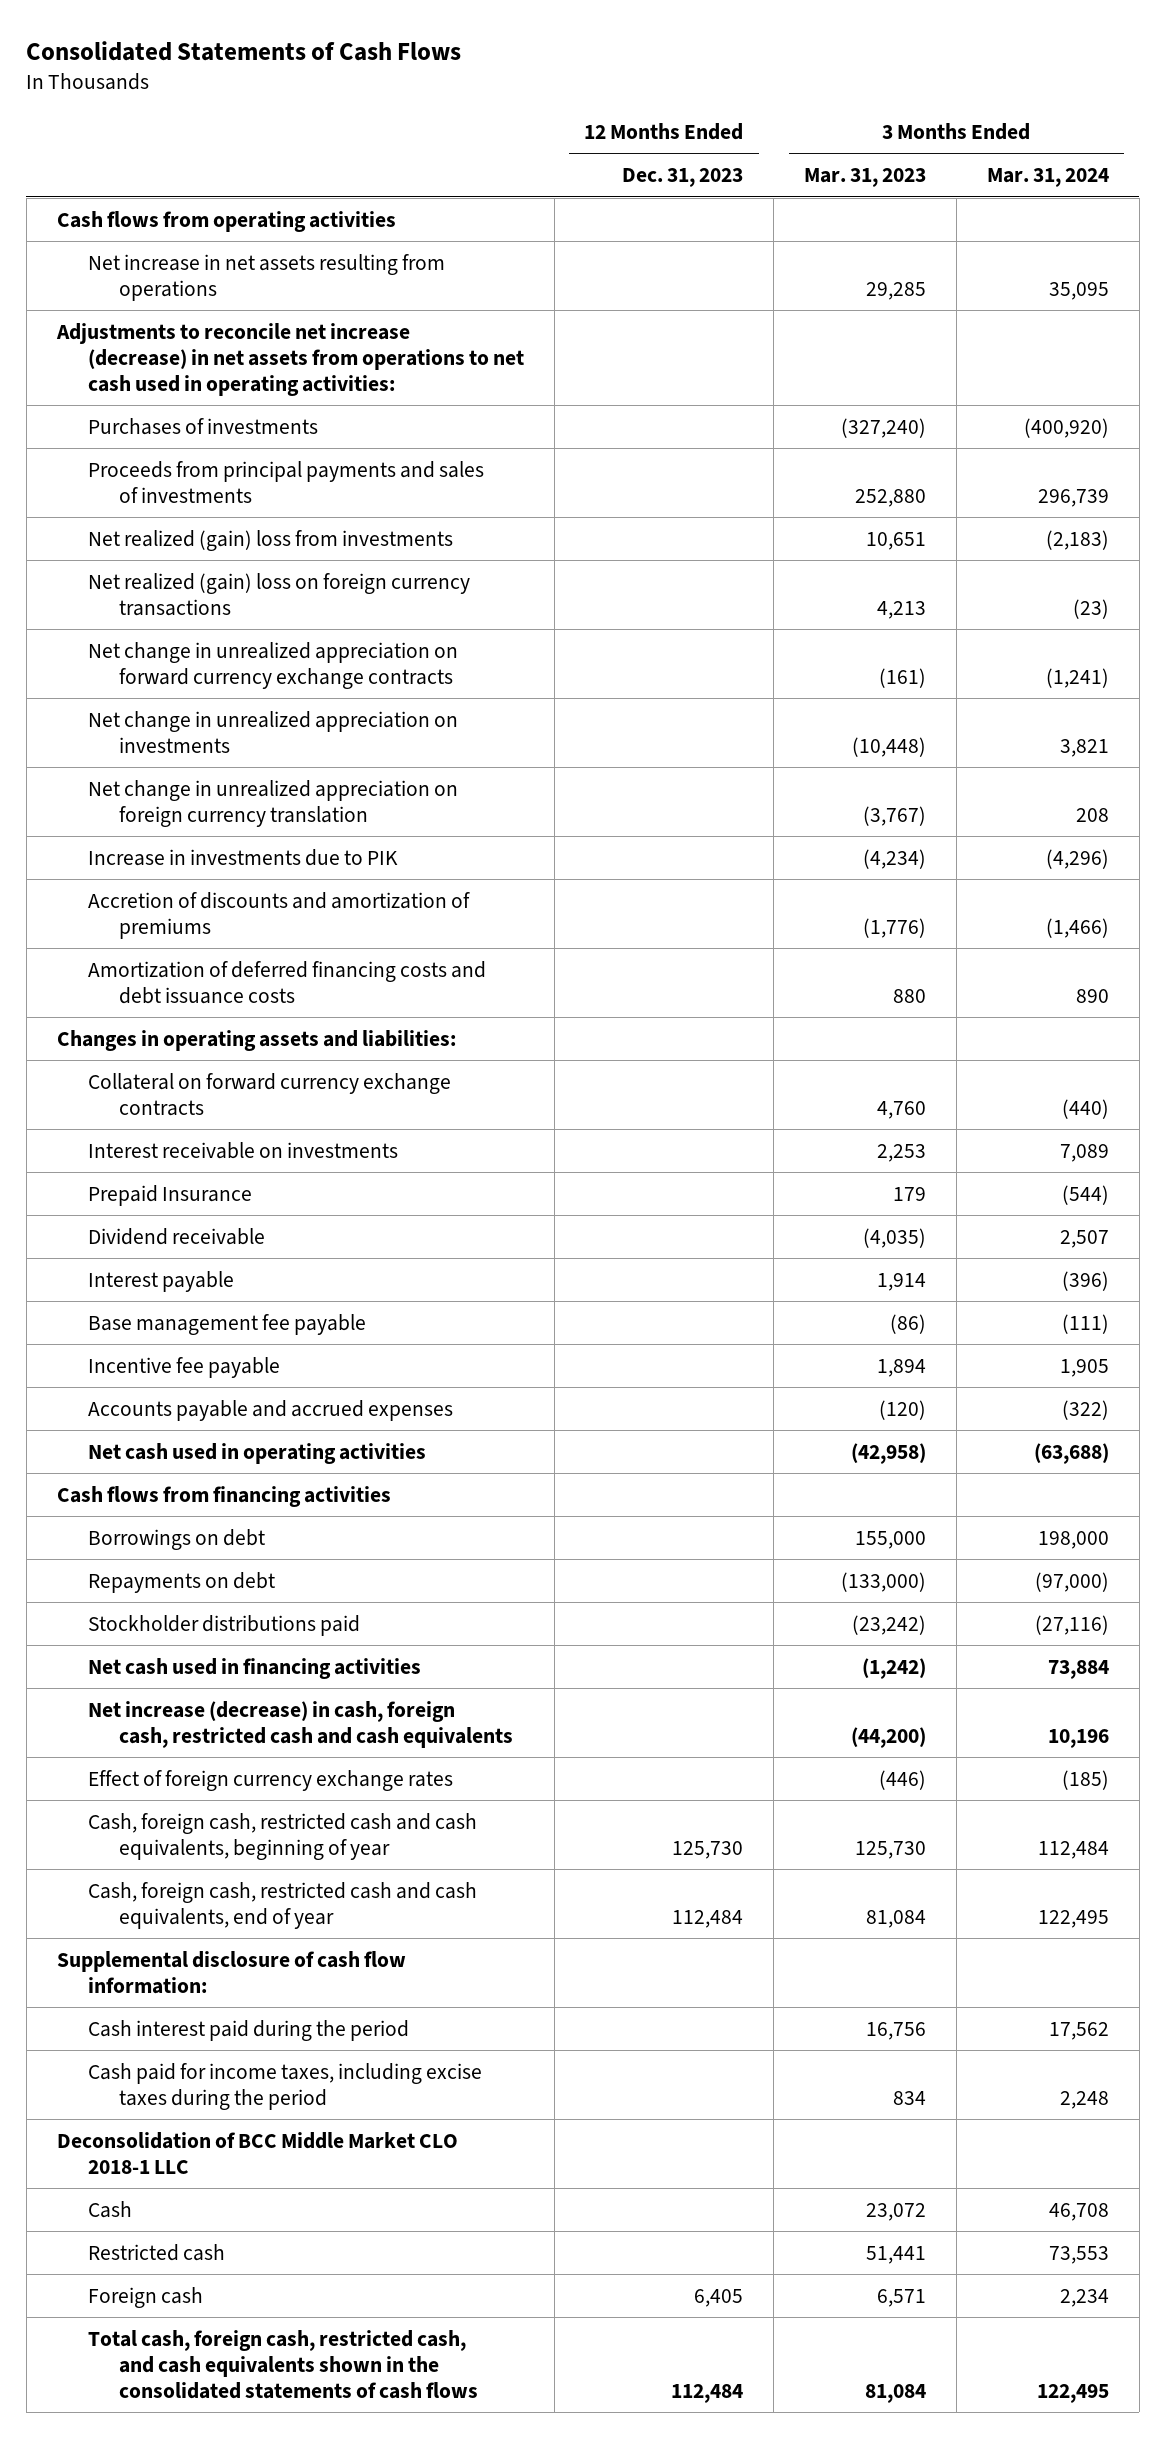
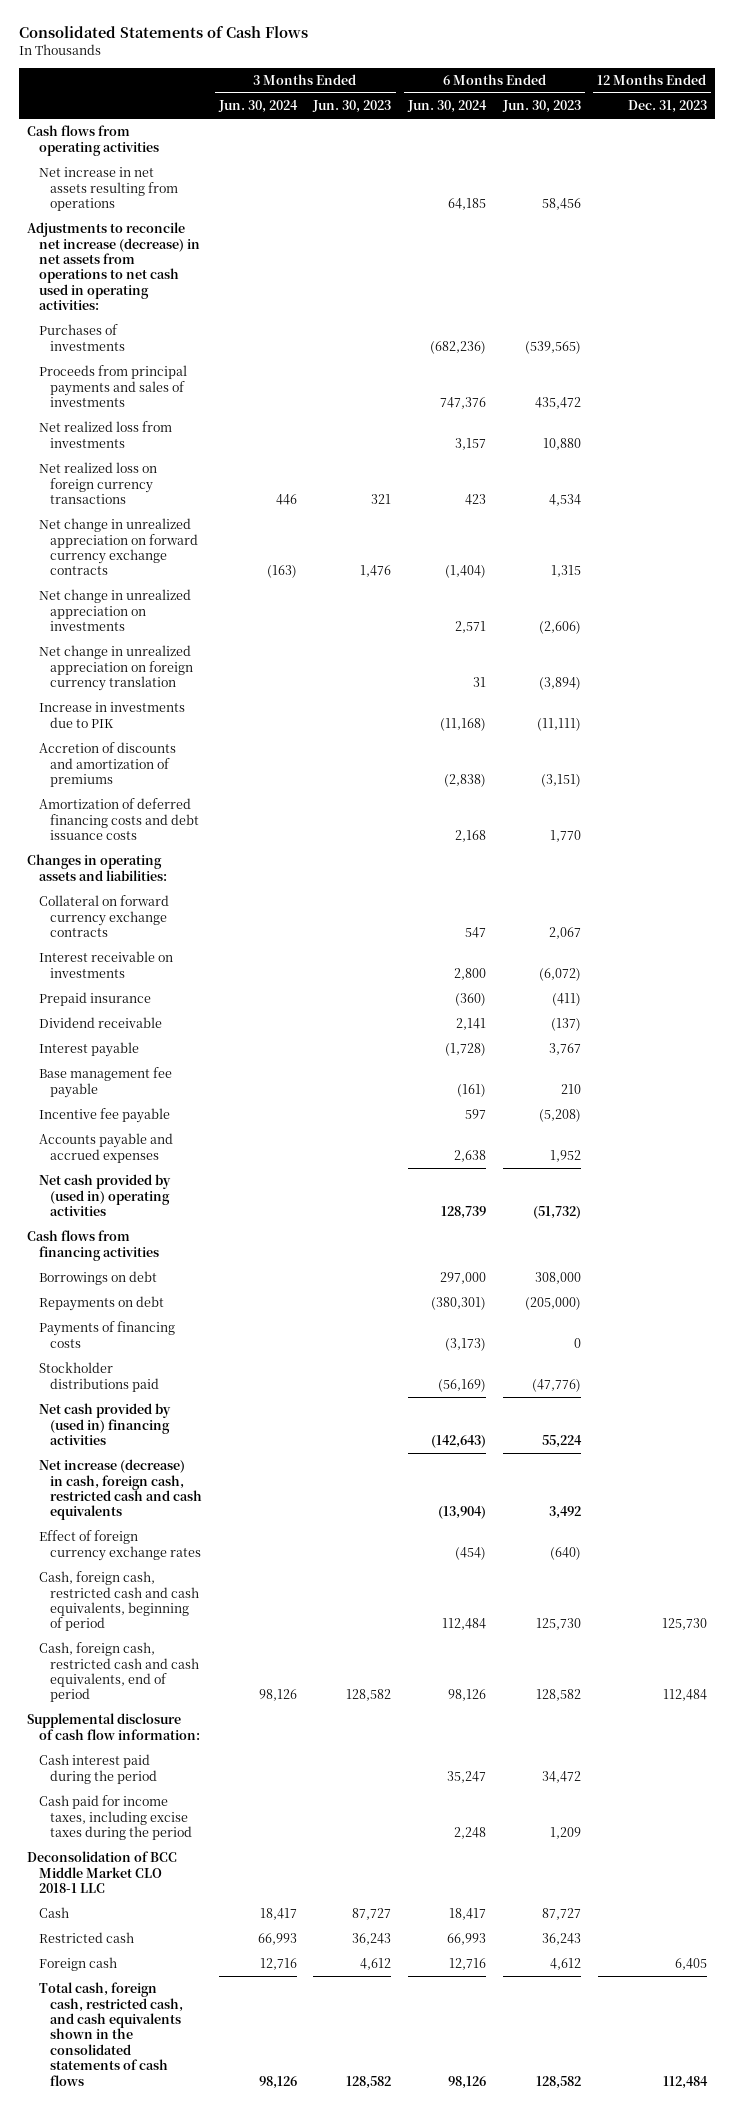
- | 12 Months Ended Dec. 31, 2023 | 3 Months Ended Mar. 31, 2023 | 3 Months Ended Mar. 31, 2024
+ | 3 Months Ended Jun. 30, 2024 | 3 Months Ended Jun. 30, 2023 | 6 Months Ended Jun. 30, 2024 | 6 Months Ended Jun. 30, 2023 | 12 Months Ended Dec. 31, 2023
- Net realized (gain) loss from investments | | 10,651 | (2,183)
- Net realized (gain) loss on foreign currency transactions | | 4,213 | (23)
+ Net realized loss from investments | | | 3,157 | 10,880 |
+ Net realized loss on foreign currency transactions | 446 | 321 | 423 | 4,534 |
- Prepaid Insurance | | 179 | (544)
+ Prepaid insurance | | | (360) | (411) |
- Net cash used in operating activities | | (42,958) | (63,688)
+ Net cash provided by (used in) operating activities | | | 128,739 | (51,732) |
+ Payments of financing costs | | | (3,173) | 0 |
- Net cash used in financing activities | | (1,242) | 73,884
+ Net cash provided by (used in) financing activities | | | (142,643) | 55,224 |
- Cash, foreign cash, restricted cash and cash equivalents, beginning of year | 125,730 | 125,730 | 112,484
- Cash, foreign cash, restricted cash and cash equivalents, end of year | 112,484 | 81,084 | 122,495
+ Cash, foreign cash, restricted cash and cash equivalents, beginning of period | | | 112,484 | 125,730 | 125,730
+ Cash, foreign cash, restricted cash and cash equivalents, end of period | 98,126 | 128,582 | 98,126 | 128,582 | 112,484

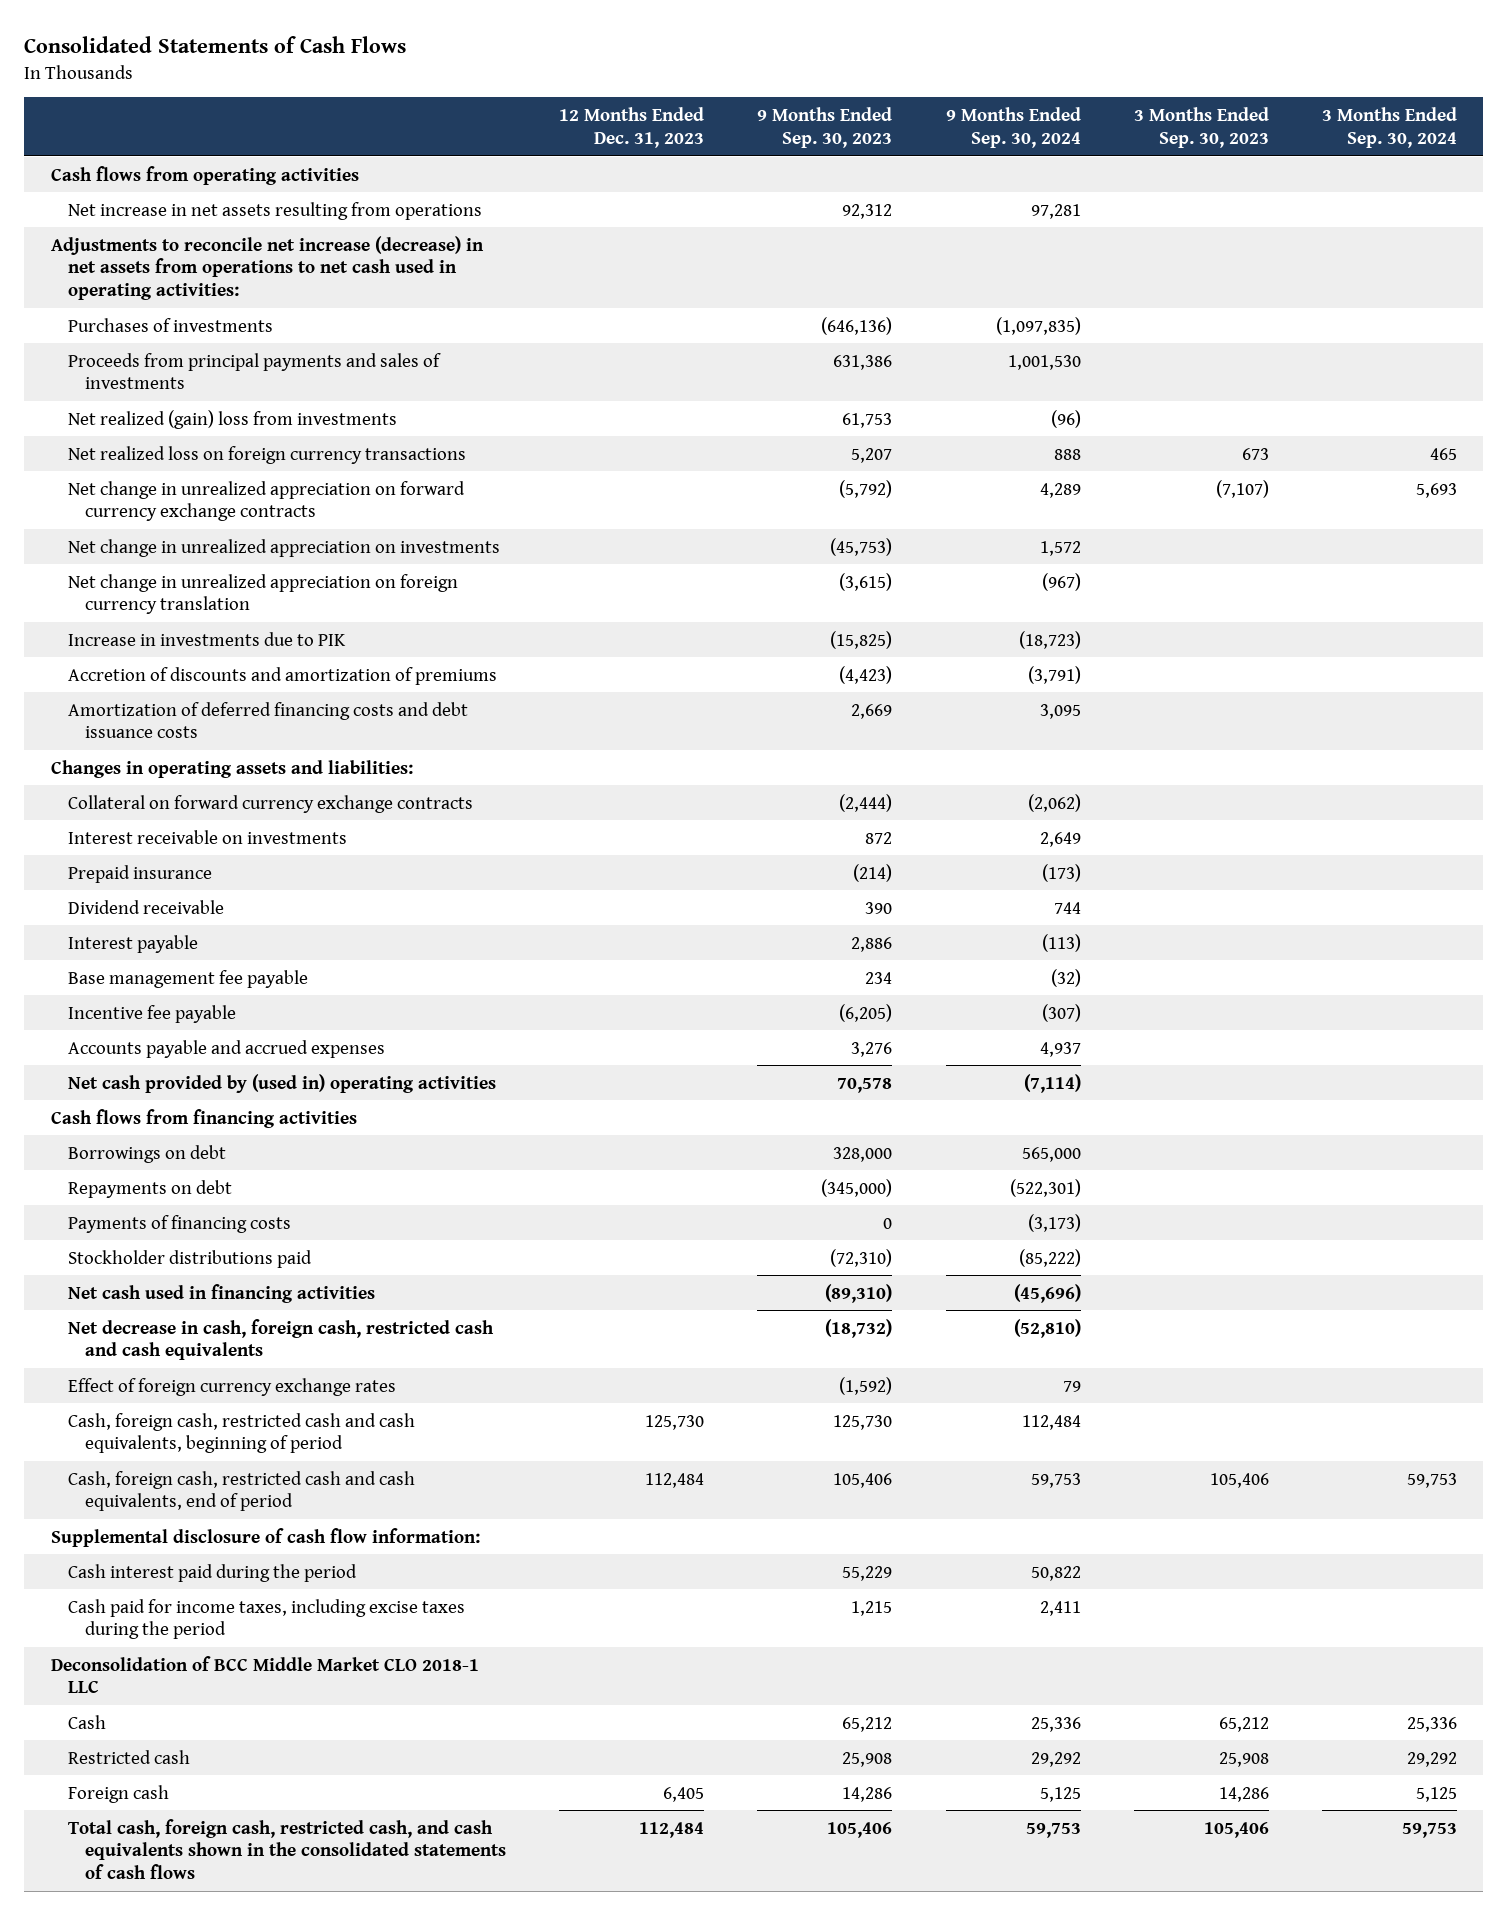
- | 3 Months Ended Jun. 30, 2024 | 3 Months Ended Jun. 30, 2023 | 6 Months Ended Jun. 30, 2024 | 6 Months Ended Jun. 30, 2023 | 12 Months Ended Dec. 31, 2023
+ | 12 Months Ended Dec. 31, 2023 | 9 Months Ended Sep. 30, 2023 | 9 Months Ended Sep. 30, 2024 | 3 Months Ended Sep. 30, 2023 | 3 Months Ended Sep. 30, 2024
- Net realized loss from investments | | | 3,157 | 10,880 |
+ Net realized (gain) loss from investments | | 61,753 | (96) | |
- Net cash provided by (used in) financing activities | | | (142,643) | 55,224 |
- Net increase (decrease) in cash, foreign cash, restricted cash and cash equivalents | | | (13,904) | 3,492 |
+ Net cash used in financing activities | | (89,310) | (45,696) | |
+ Net decrease in cash, foreign cash, restricted cash and cash equivalents | | (18,732) | (52,810) | |

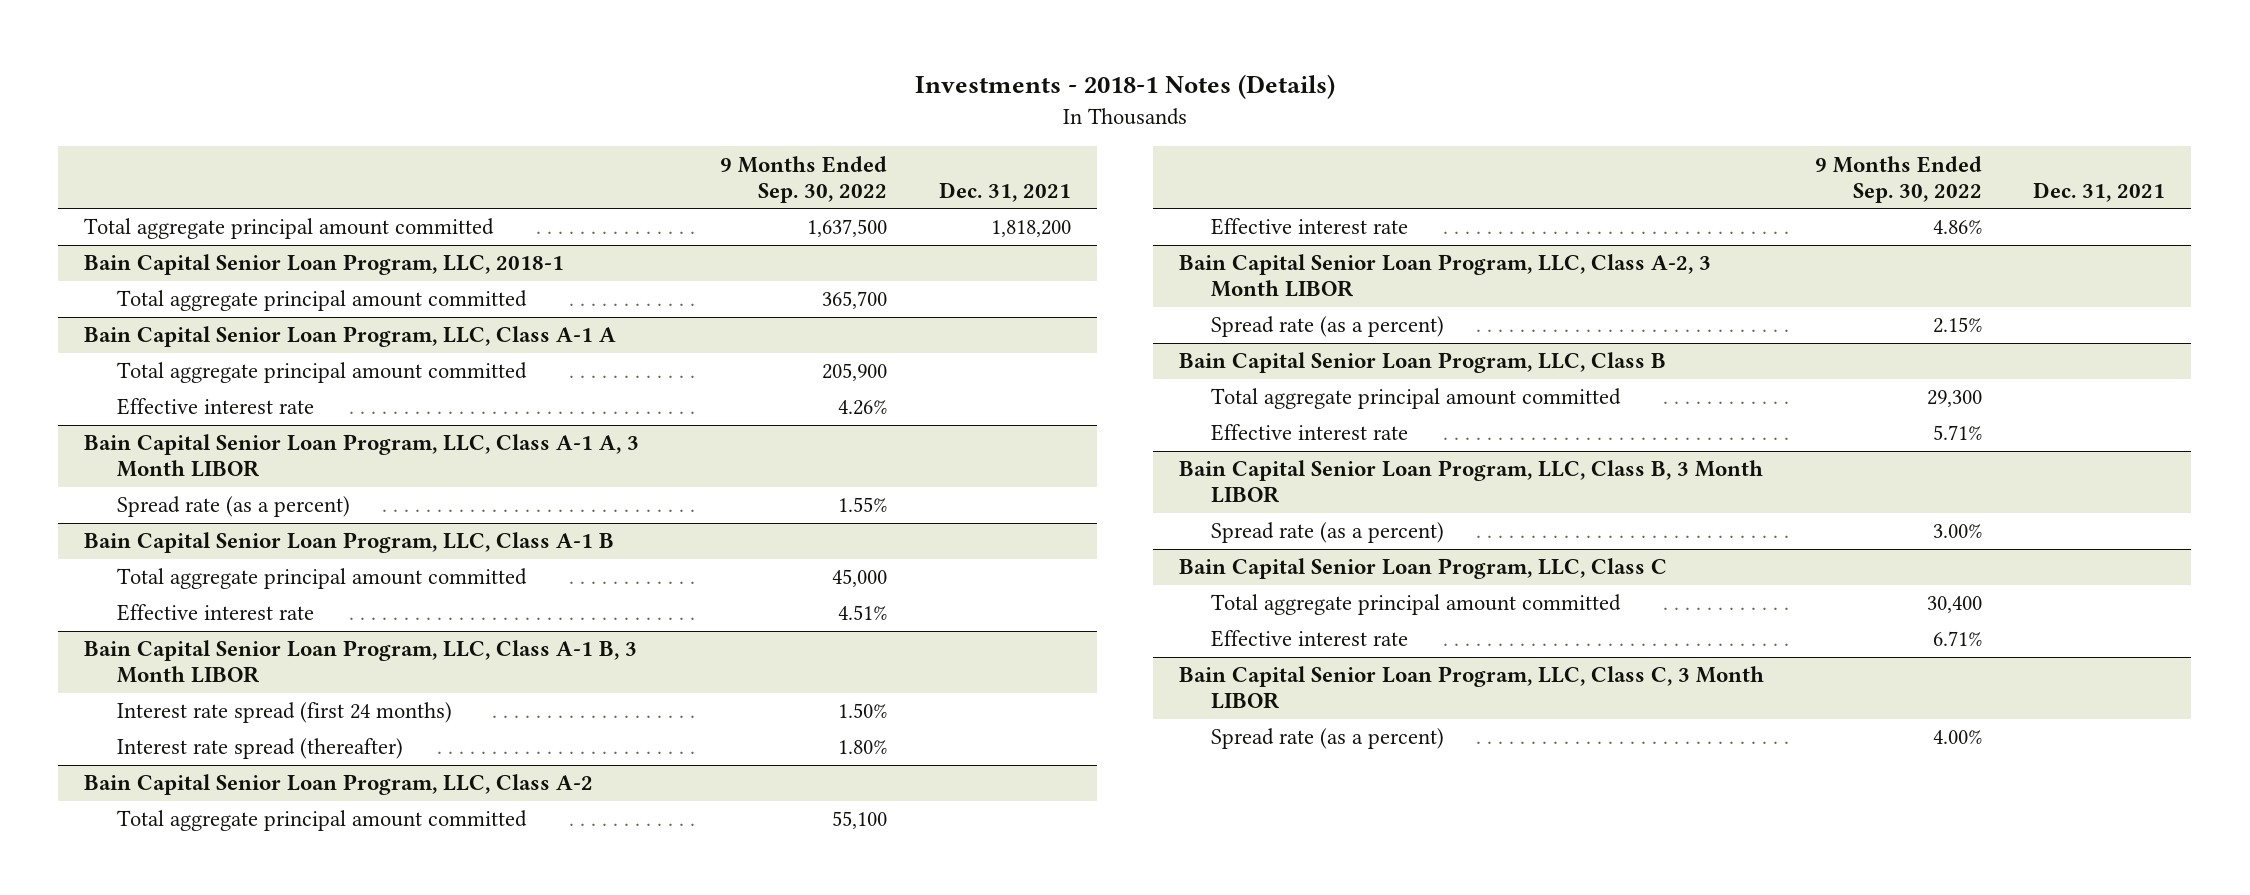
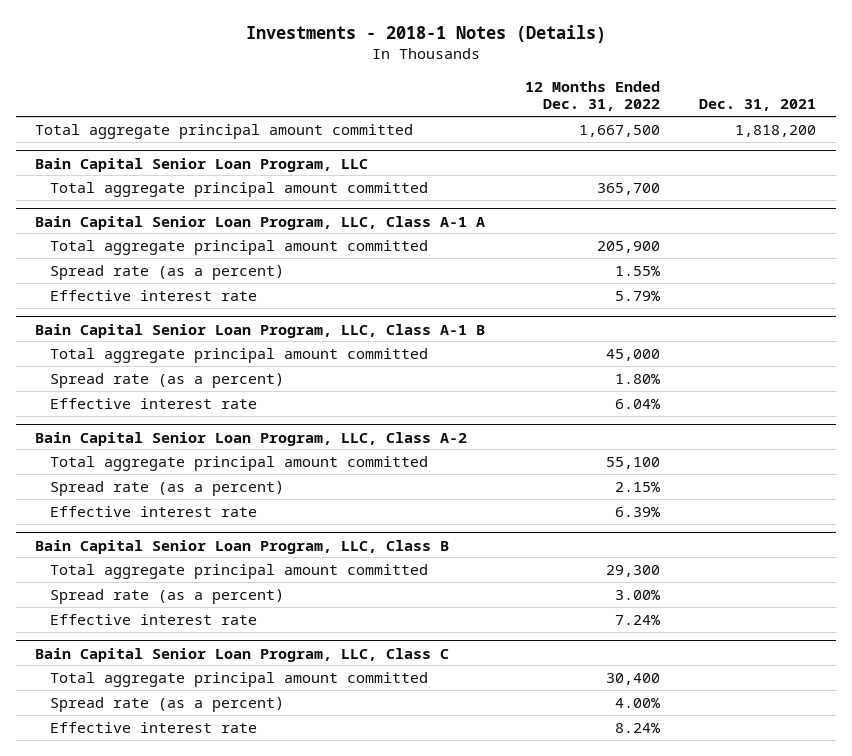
- | 9 Months Ended Sep. 30, 2022 | Dec. 31, 2021
+ | 12 Months Ended Dec. 31, 2022 | Dec. 31, 2021
- Bain Capital Senior Loan Program, LLC, 2018-1
+ Bain Capital Senior Loan Program, LLC
@ Bain Capital Senior Loan Program, LLC, Class A-1 A
+ Spread rate (as a percent) | 1.55% |
- Bain Capital Senior Loan Program, LLC, Class A-1 A, 3 Month LIBOR
- Spread rate (as a percent) | 1.55% |
@ Bain Capital Senior Loan Program, LLC, Class A-1 B
+ Spread rate (as a percent) | 1.80% |
- Bain Capital Senior Loan Program, LLC, Class A-1 B, 3 Month LIBOR
- Interest rate spread (first 24 months) | 1.50% |
- Interest rate spread (thereafter) | 1.80% |
@ Bain Capital Senior Loan Program, LLC, Class A-2
+ Spread rate (as a percent) | 2.15% |
- Bain Capital Senior Loan Program, LLC, Class A-2, 3 Month LIBOR
- Spread rate (as a percent) | 2.15% |
@ Bain Capital Senior Loan Program, LLC, Class B
+ Spread rate (as a percent) | 3.00% |
- Bain Capital Senior Loan Program, LLC, Class B, 3 Month LIBOR
- Spread rate (as a percent) | 3.00% |
@ Bain Capital Senior Loan Program, LLC, Class C
+ Spread rate (as a percent) | 4.00% |
- Bain Capital Senior Loan Program, LLC, Class C, 3 Month LIBOR
- Spread rate (as a percent) | 4.00% |

